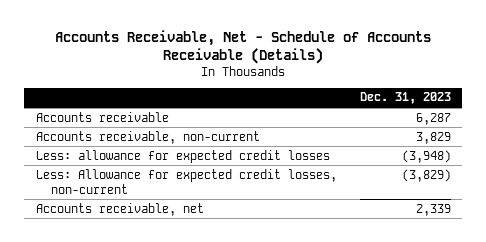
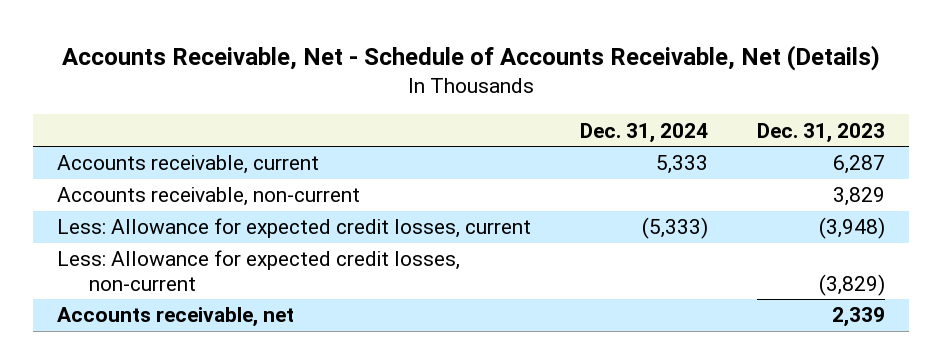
- Accounts Receivable, Net - Schedule of Accounts Receivable (Details)
+ Accounts Receivable, Net - Schedule of Accounts Receivable, Net (Details)
- | Dec. 31, 2023
+ | Dec. 31, 2024 | Dec. 31, 2023
- Accounts receivable | 6,287
+ Accounts receivable, current | 5,333 | 6,287
- Less: allowance for expected credit losses | (3,948)
+ Less: Allowance for expected credit losses, current | (5,333) | (3,948)

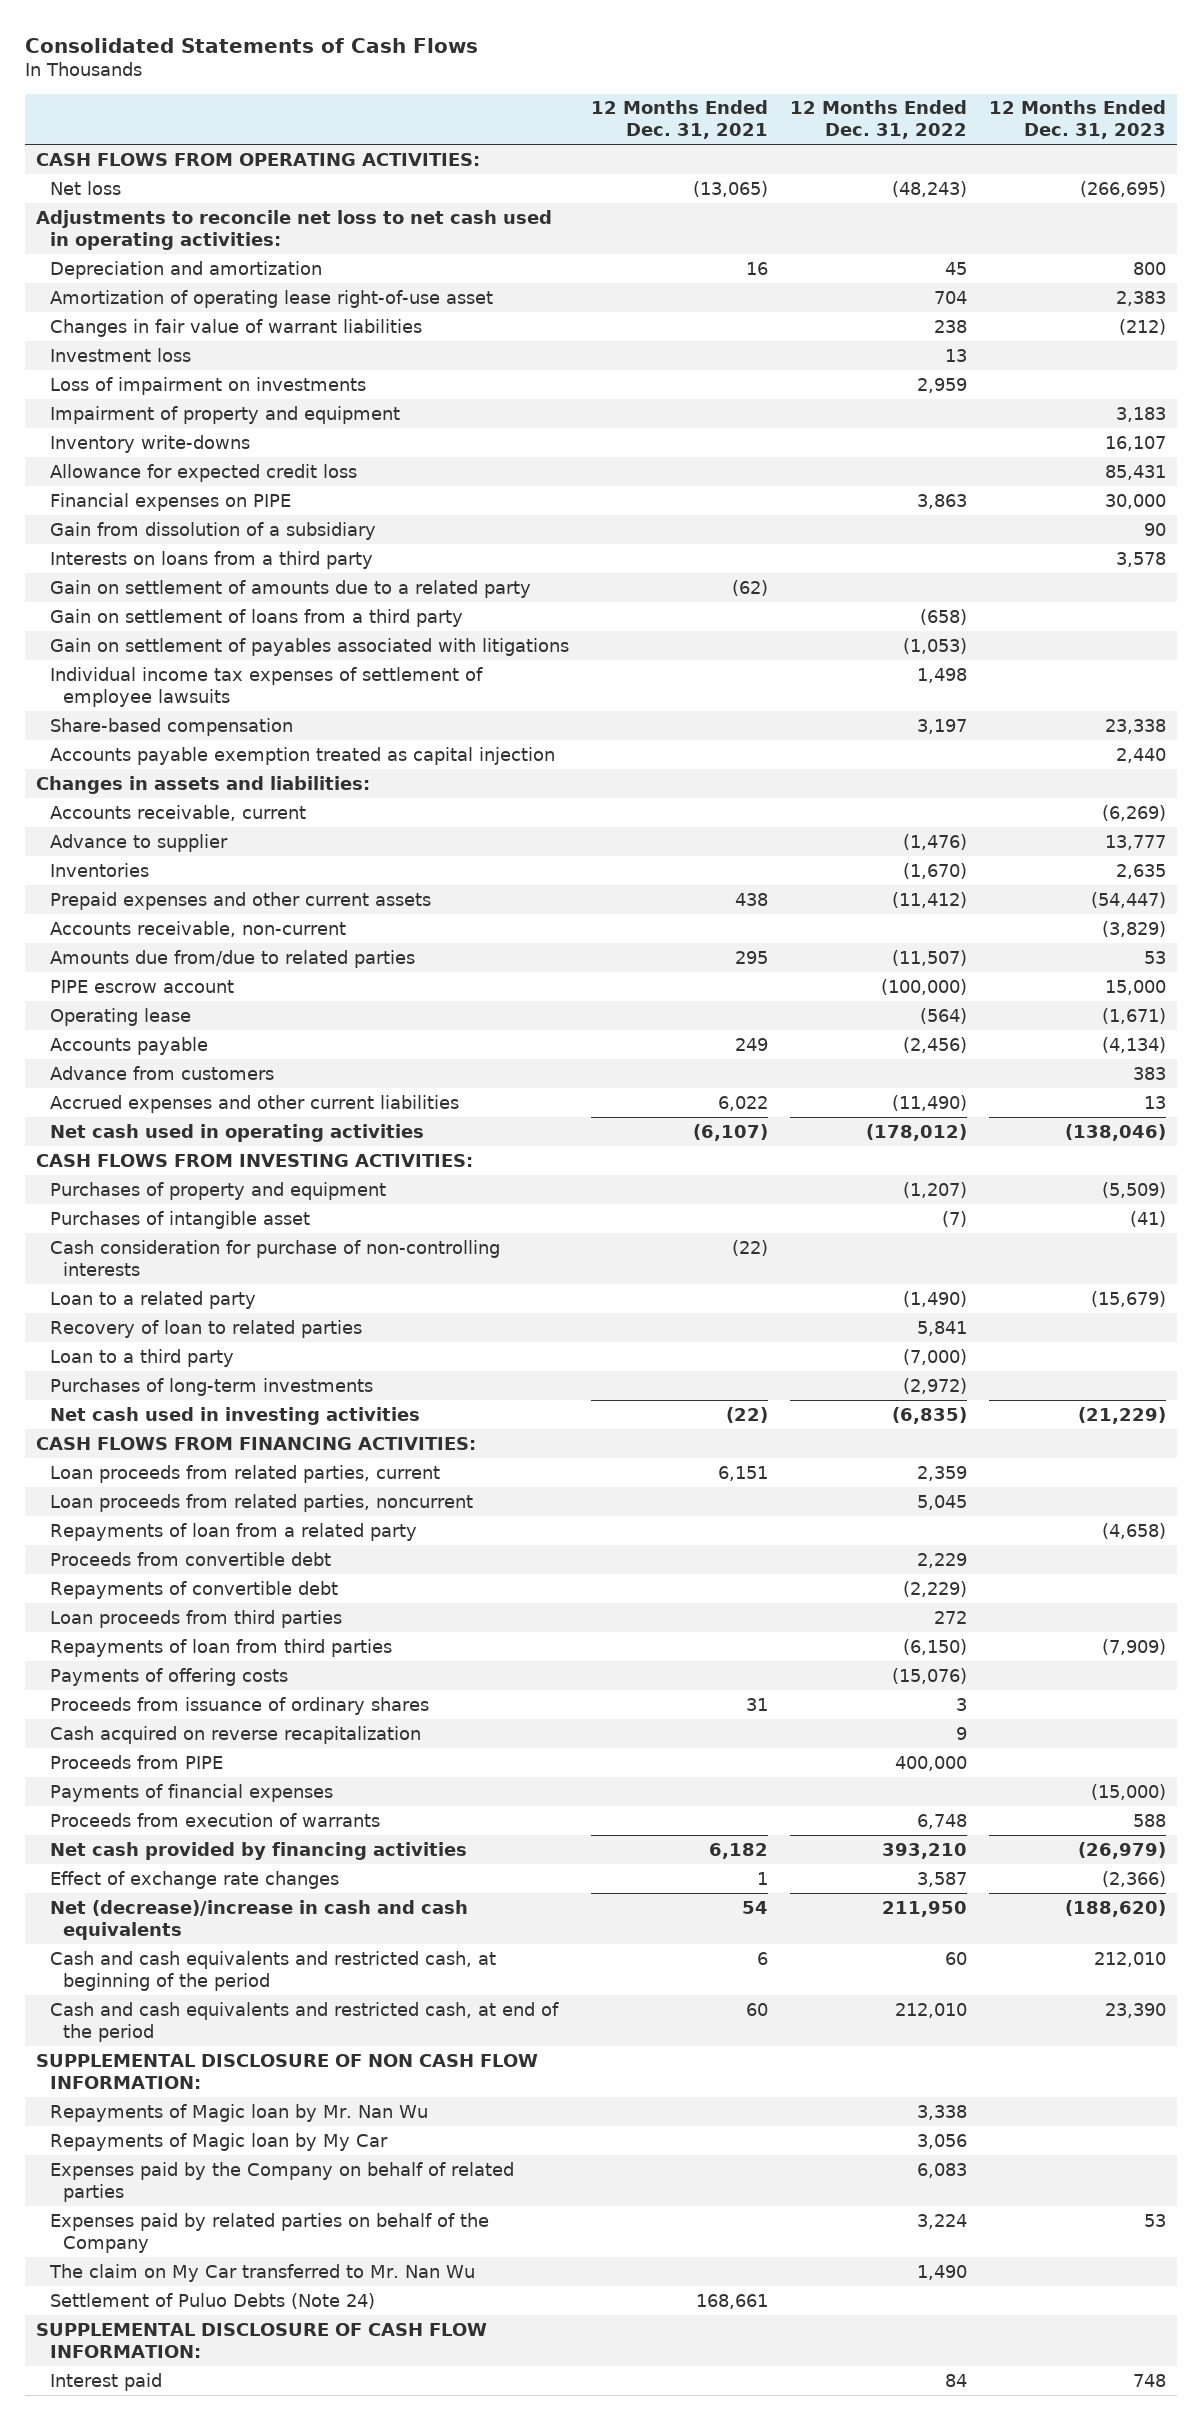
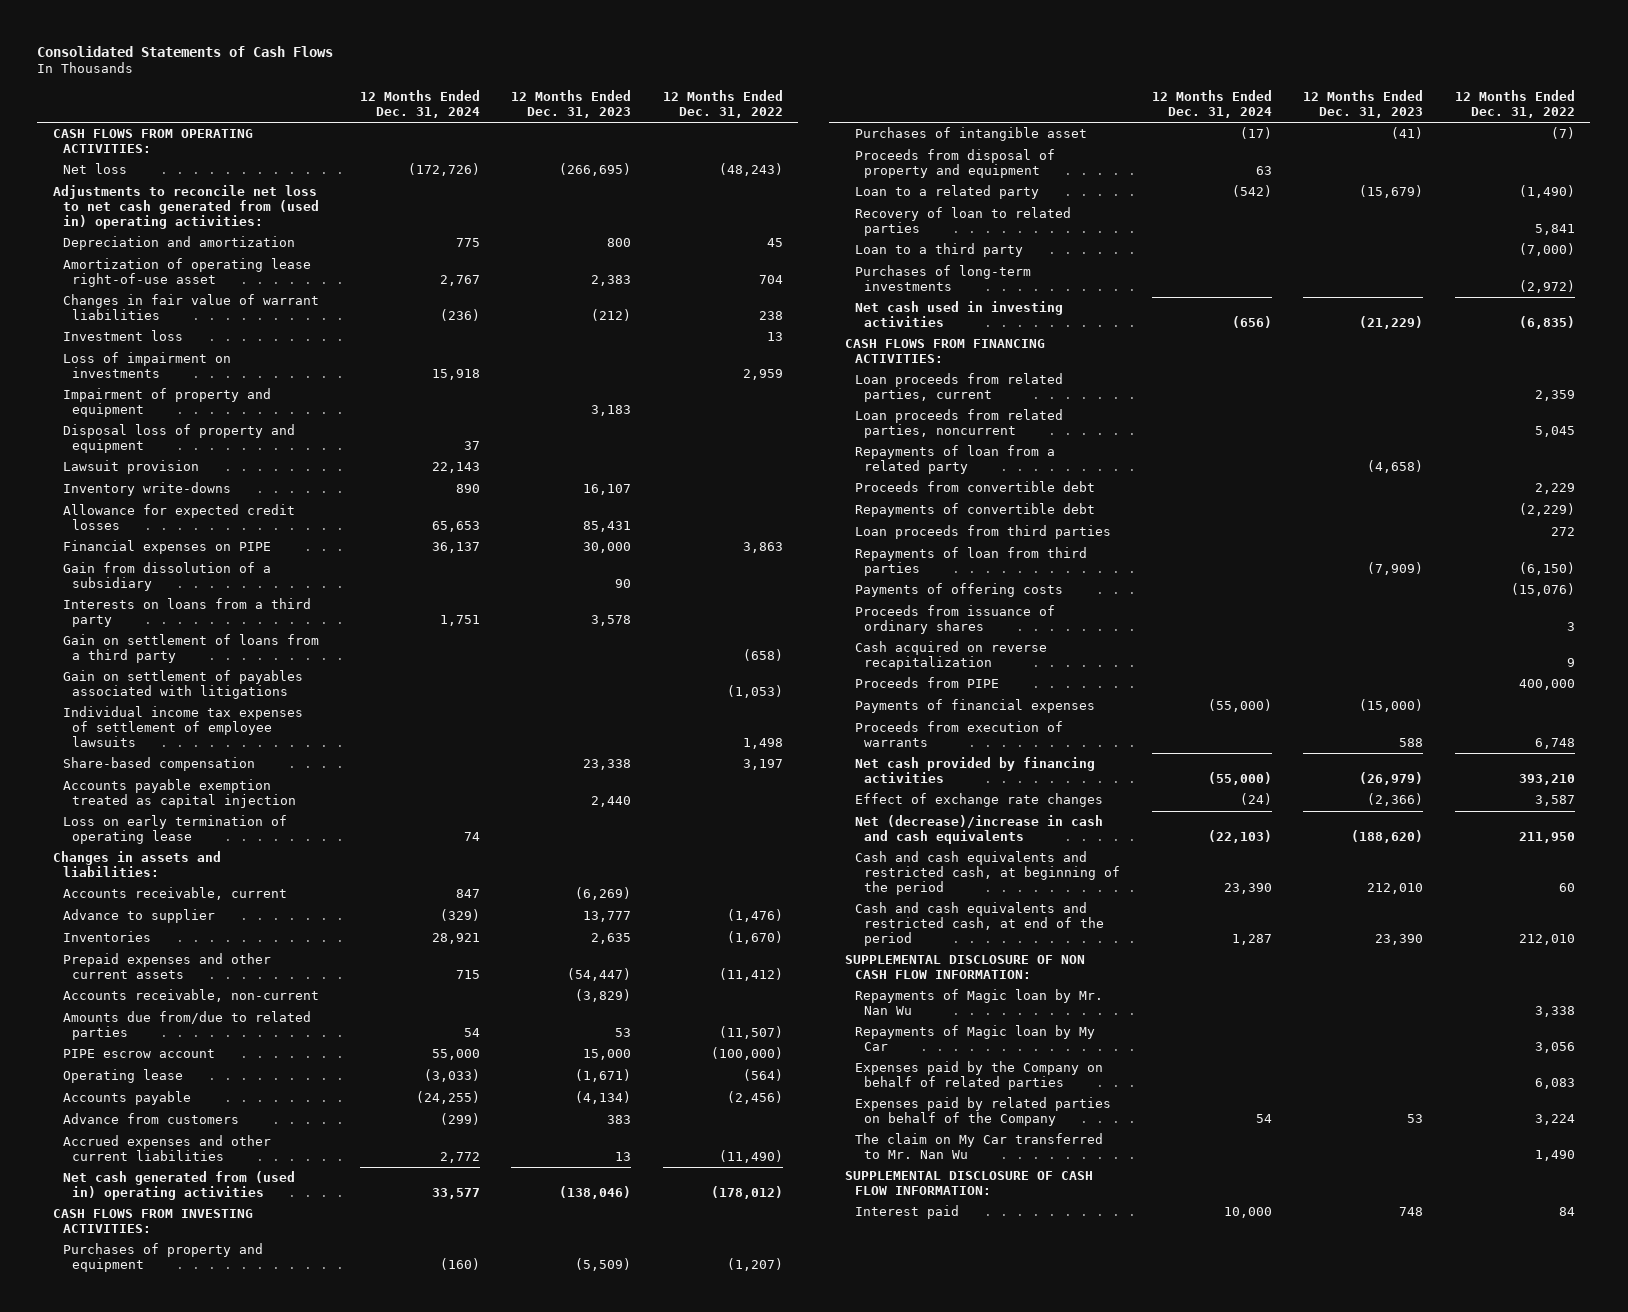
- | 12 Months Ended Dec. 31, 2021 | 12 Months Ended Dec. 31, 2022 | 12 Months Ended Dec. 31, 2023
+ | 12 Months Ended Dec. 31, 2024 | 12 Months Ended Dec. 31, 2023 | 12 Months Ended Dec. 31, 2022
- Adjustments to reconcile net loss to net cash used in operating activities:
+ Adjustments to reconcile net loss to net cash generated from (used in) operating activities:
+ Disposal loss of property and equipment | 37 | |
+ Lawsuit provision | 22,143 | |
- Allowance for expected credit loss | | | 85,431
+ Allowance for expected credit losses | 65,653 | 85,431 |
- Gain on settlement of amounts due to a related party | (62) | |
+ Loss on early termination of operating lease | 74 | |
- Net cash used in operating activities | (6,107) | (178,012) | (138,046)
+ Net cash generated from (used in) operating activities | 33,577 | (138,046) | (178,012)
- Cash consideration for purchase of non-controlling interests | (22) | |
+ Proceeds from disposal of property and equipment | 63 | |
- Settlement of Puluo Debts (Note 24) | 168,661 | |

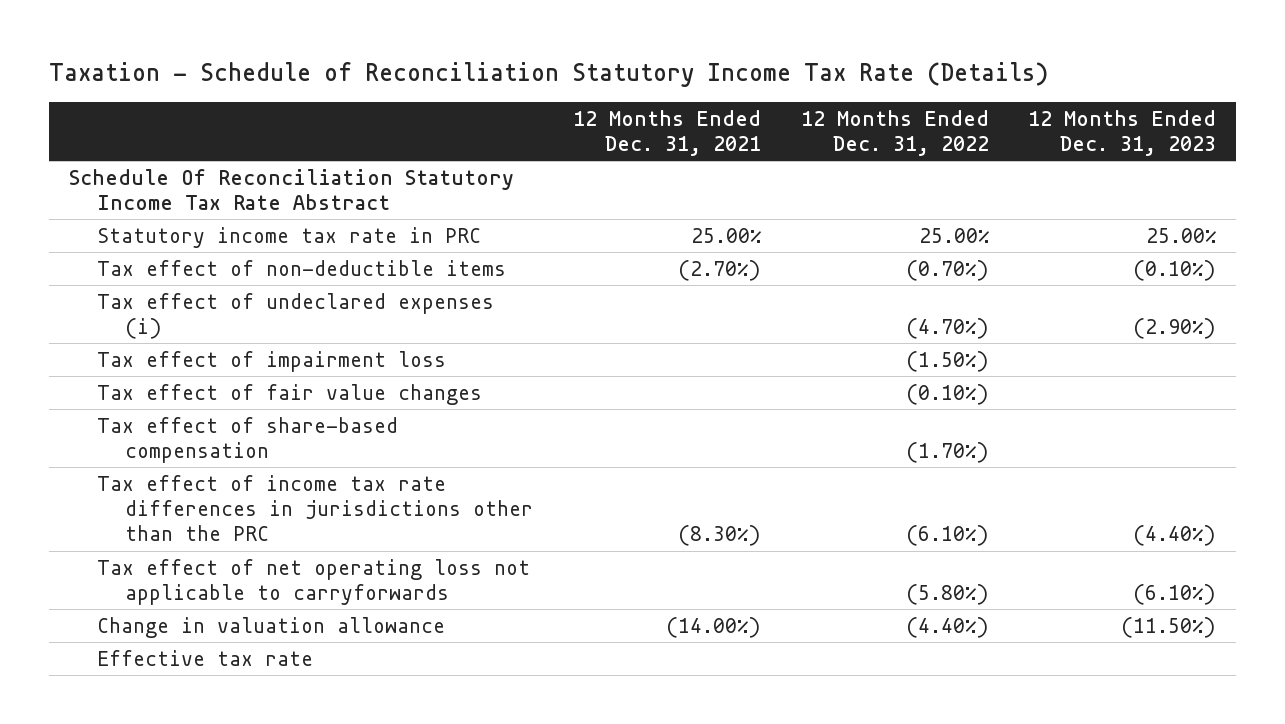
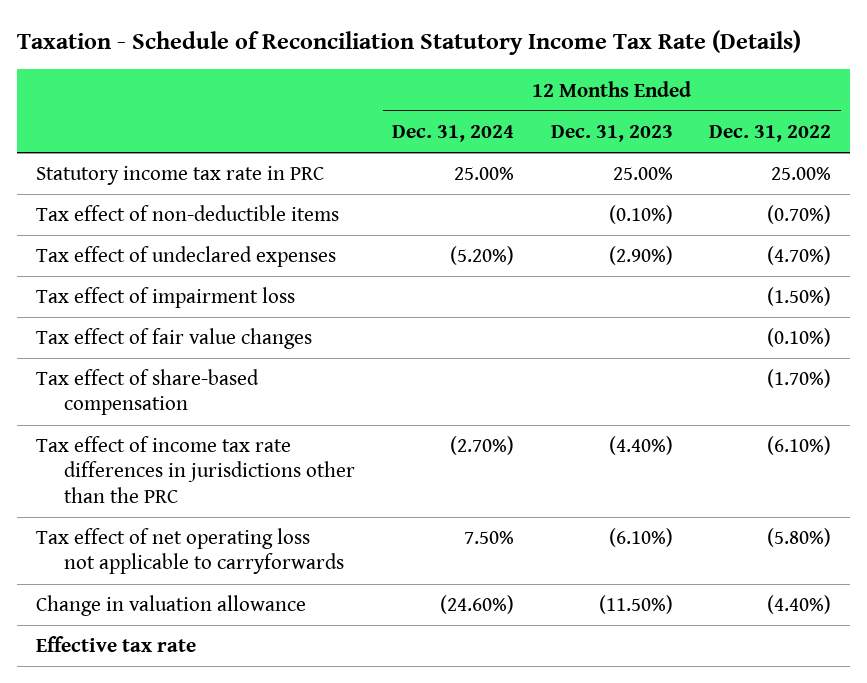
- | 12 Months Ended Dec. 31, 2021 | 12 Months Ended Dec. 31, 2022 | 12 Months Ended Dec. 31, 2023
+ | 12 Months Ended Dec. 31, 2024 | 12 Months Ended Dec. 31, 2023 | 12 Months Ended Dec. 31, 2022
- Schedule Of Reconciliation Statutory Income Tax Rate Abstract
- Tax effect of undeclared expenses (i) | | (4.70%) | (2.90%)
+ Tax effect of undeclared expenses | (5.20%) | (2.90%) | (4.70%)

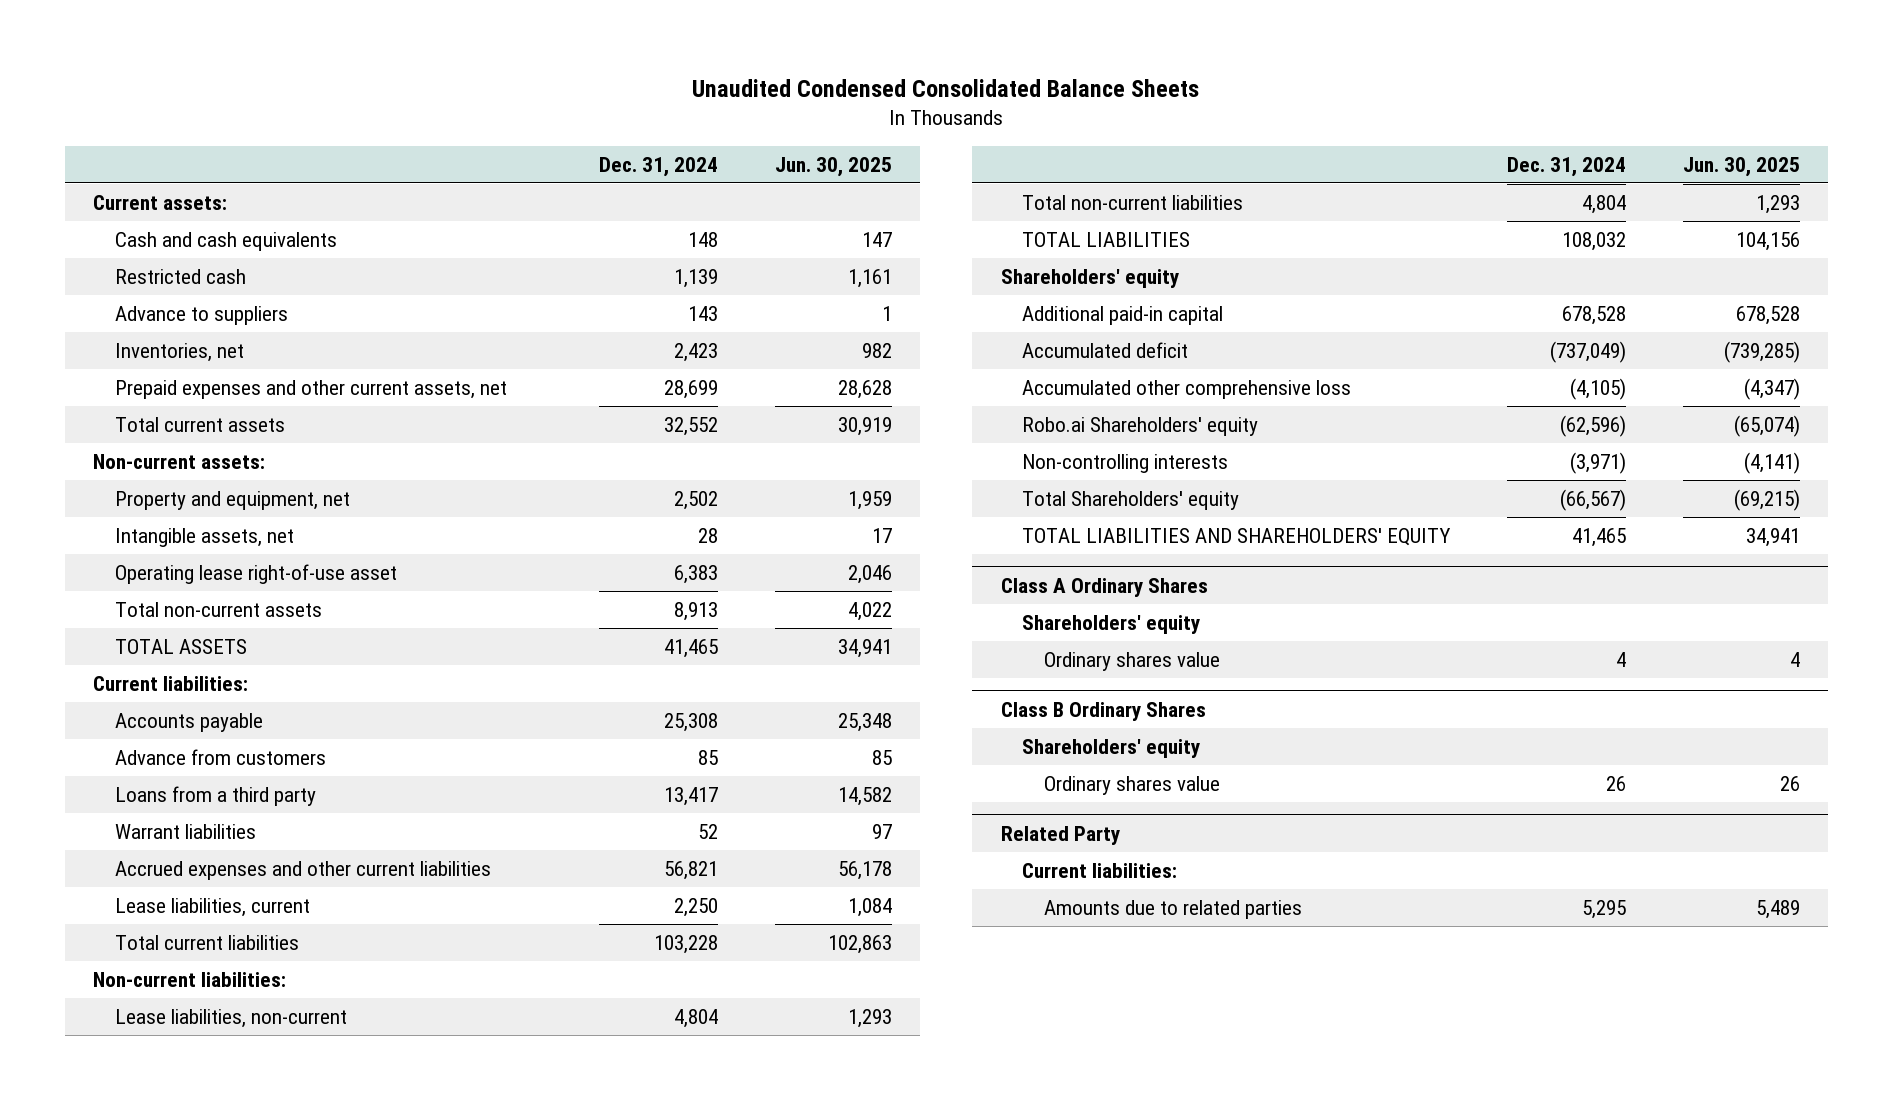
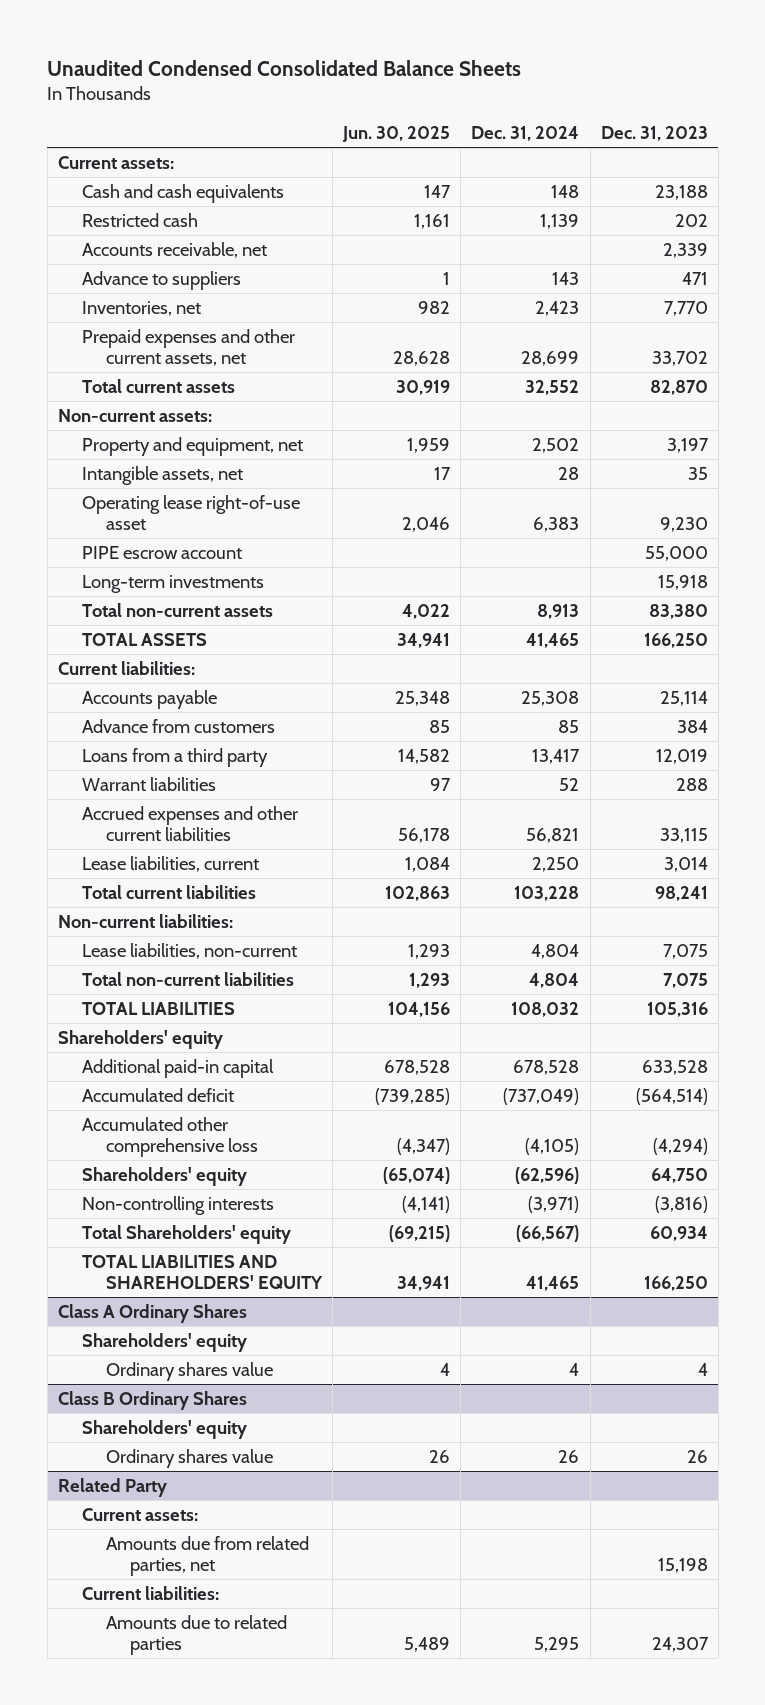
- | Dec. 31, 2024 | Jun. 30, 2025
+ | Jun. 30, 2025 | Dec. 31, 2024 | Dec. 31, 2023
+ Accounts receivable, net | | | 2,339
+ PIPE escrow account | | | 55,000
+ Long-term investments | | | 15,918
- Robo.ai Shareholders' equity | (62,596) | (65,074)
+ Shareholders' equity | (65,074) | (62,596) | 64,750
@ Related Party
+ Current assets:
+ Amounts due from related parties, net | | | 15,198

